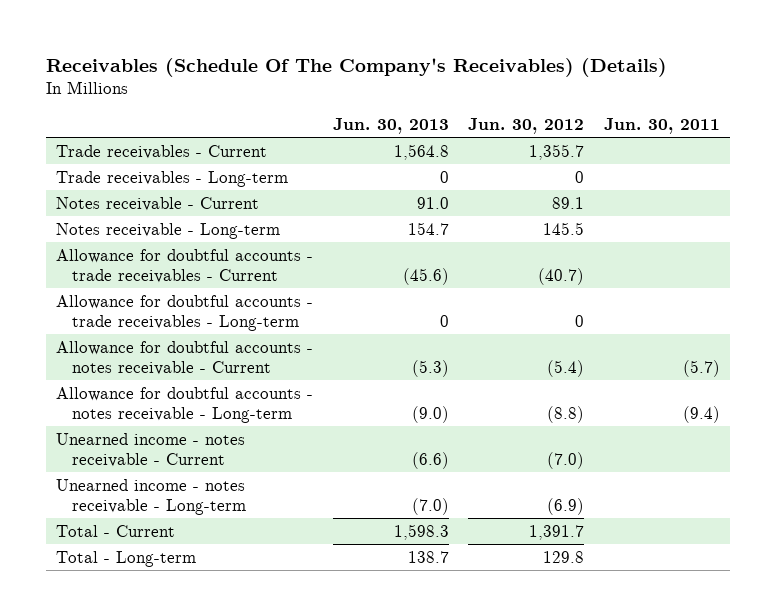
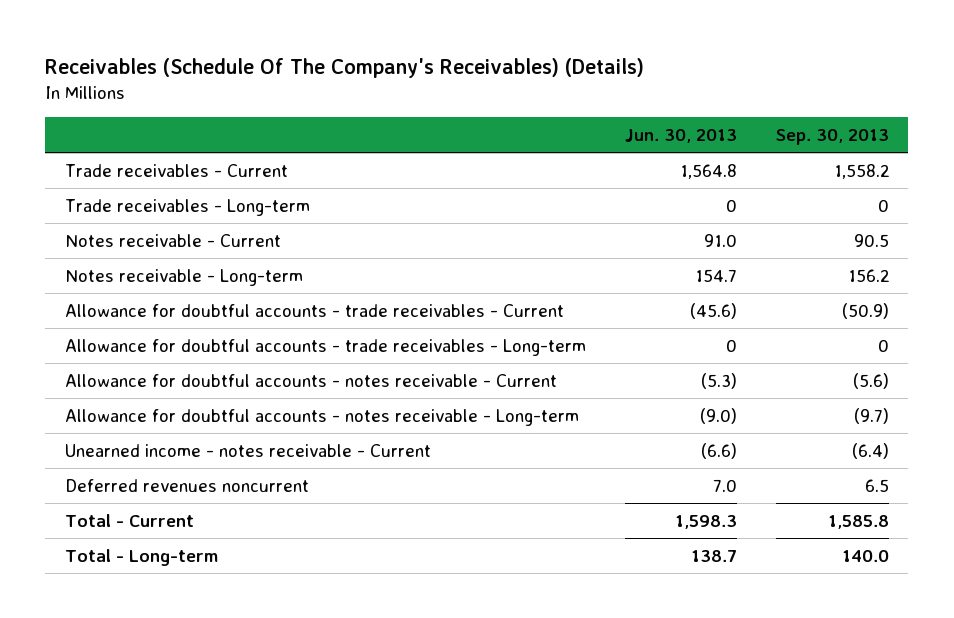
- | Jun. 30, 2013 | Jun. 30, 2012 | Jun. 30, 2011
+ | Jun. 30, 2013 | Sep. 30, 2013
- Unearned income - notes receivable - Long-term | (7.0) | (6.9) |
+ Deferred revenues noncurrent | 7.0 | 6.5

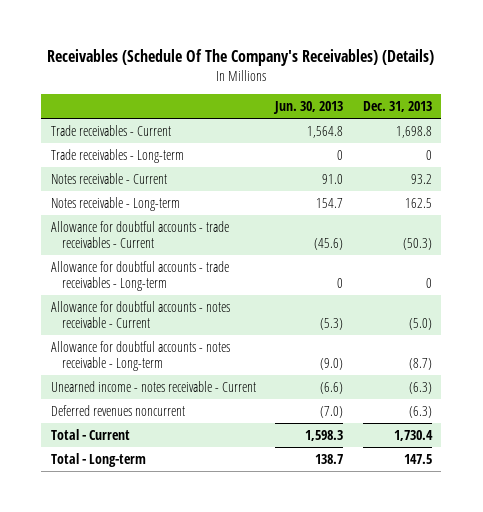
- | Jun. 30, 2013 | Sep. 30, 2013
+ | Jun. 30, 2013 | Dec. 31, 2013
- Deferred revenues noncurrent | 7.0 | 6.5
+ Deferred revenues noncurrent | (7.0) | (6.3)

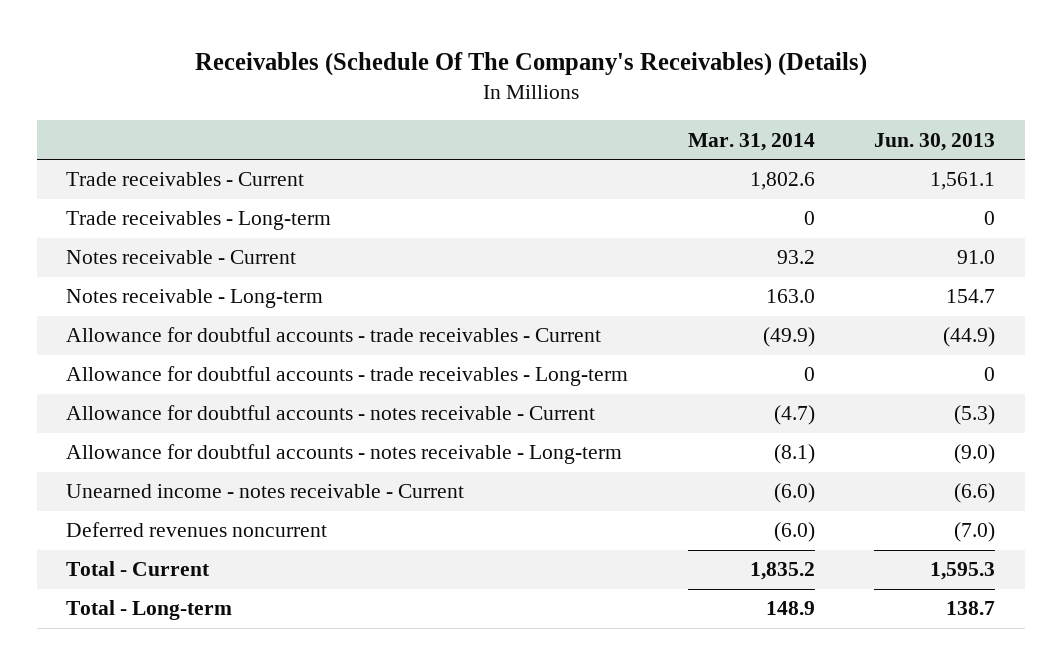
- | Jun. 30, 2013 | Dec. 31, 2013
+ | Mar. 31, 2014 | Jun. 30, 2013
- Trade receivables - Current | 1,564.8 | 1,698.8
+ Trade receivables - Current | 1,802.6 | 1,561.1
- Allowance for doubtful accounts - trade receivables - Current | (45.6) | (50.3)
+ Allowance for doubtful accounts - trade receivables - Current | (49.9) | (44.9)
- Total - Current | 1,598.3 | 1,730.4
+ Total - Current | 1,835.2 | 1,595.3

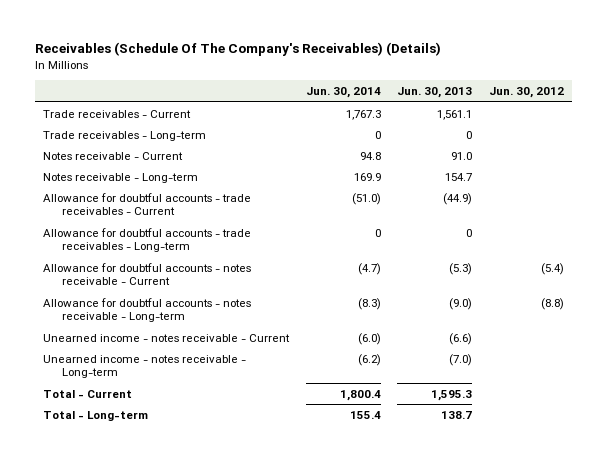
- | Mar. 31, 2014 | Jun. 30, 2013
+ | Jun. 30, 2014 | Jun. 30, 2013 | Jun. 30, 2012
- Deferred revenues noncurrent | (6.0) | (7.0)
+ Unearned income - notes receivable - Long-term | (6.2) | (7.0) |

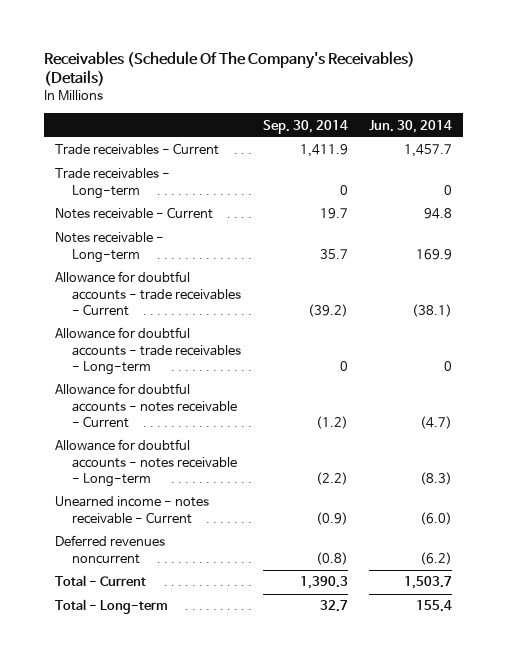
- | Jun. 30, 2014 | Jun. 30, 2013 | Jun. 30, 2012
+ | Sep. 30, 2014 | Jun. 30, 2014
- Trade receivables - Current | 1,767.3 | 1,561.1 |
+ Trade receivables - Current | 1,411.9 | 1,457.7
- Allowance for doubtful accounts - trade receivables - Current | (51.0) | (44.9) |
+ Allowance for doubtful accounts - trade receivables - Current | (39.2) | (38.1)
- Unearned income - notes receivable - Long-term | (6.2) | (7.0) |
- Total - Current | 1,800.4 | 1,595.3 |
+ Deferred revenues noncurrent | (0.8) | (6.2)
+ Total - Current | 1,390.3 | 1,503.7

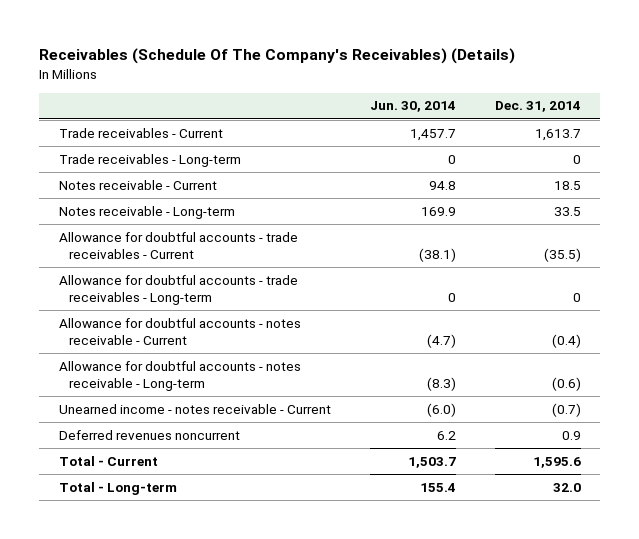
- | Sep. 30, 2014 | Jun. 30, 2014
+ | Jun. 30, 2014 | Dec. 31, 2014
- Deferred revenues noncurrent | (0.8) | (6.2)
+ Deferred revenues noncurrent | 6.2 | 0.9

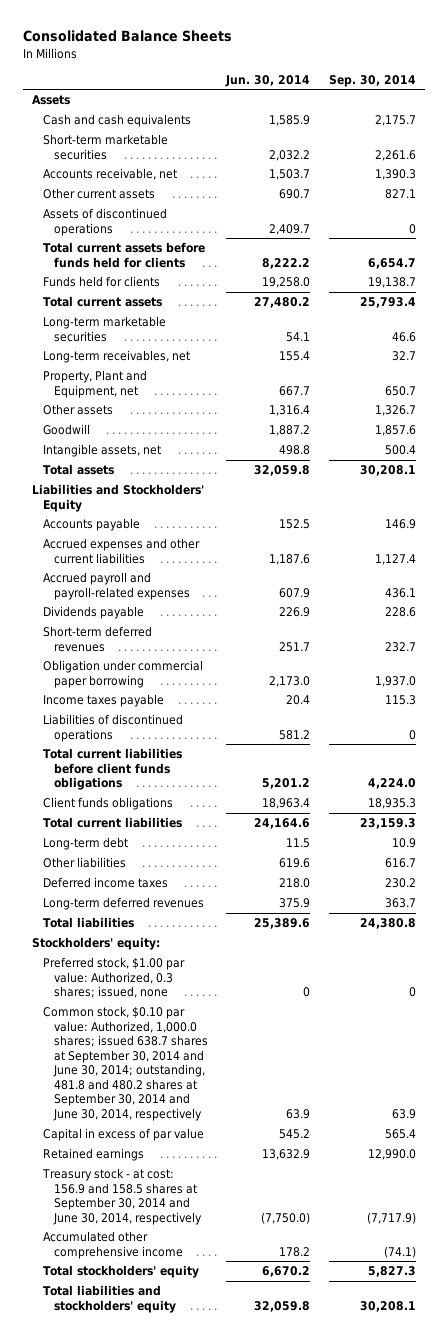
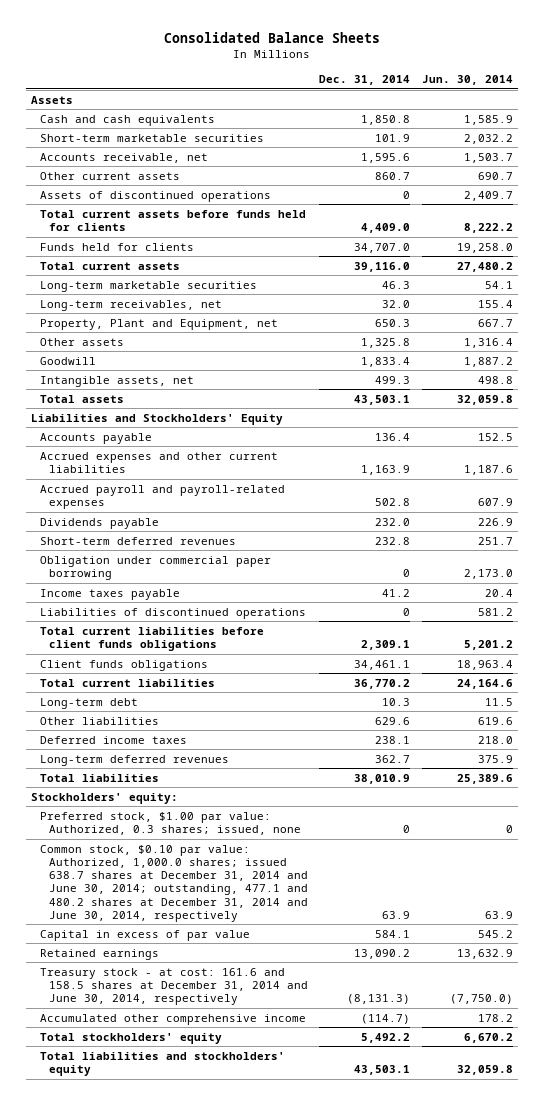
- | Jun. 30, 2014 | Sep. 30, 2014
+ | Dec. 31, 2014 | Jun. 30, 2014
- Common stock, $0.10 par value: Authorized, 1,000.0 shares; issued 638.7 shares at September 30, 2014 and June 30, 2014; outstanding, 481.8 and 480.2 shares at September 30, 2014 and June 30, 2014, respectively | 63.9 | 63.9
+ Common stock, $0.10 par value: Authorized, 1,000.0 shares; issued 638.7 shares at December 31, 2014 and June 30, 2014; outstanding, 477.1 and 480.2 shares at December 31, 2014 and June 30, 2014, respectively | 63.9 | 63.9
- Treasury stock - at cost: 156.9 and 158.5 shares at September 30, 2014 and June 30, 2014, respectively | (7,750.0) | (7,717.9)
+ Treasury stock - at cost: 161.6 and 158.5 shares at December 31, 2014 and June 30, 2014, respectively | (8,131.3) | (7,750.0)

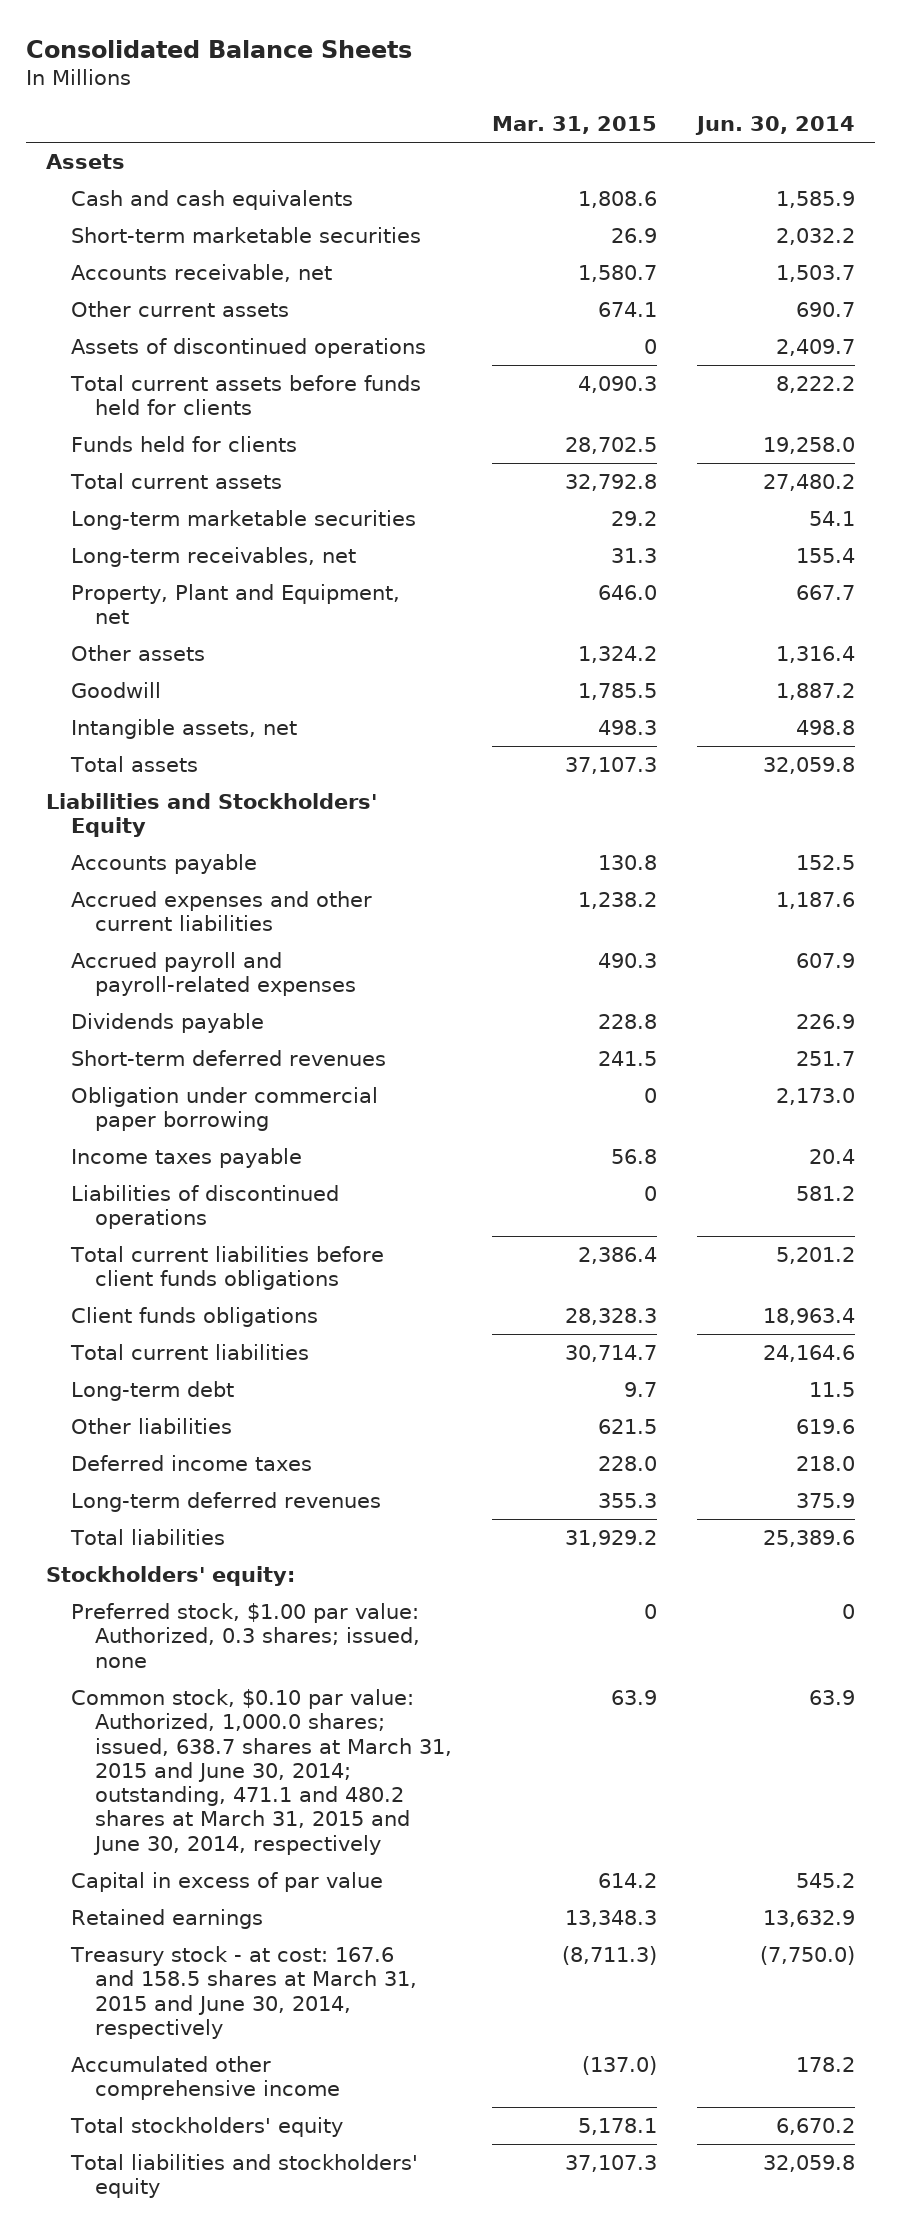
- | Dec. 31, 2014 | Jun. 30, 2014
+ | Mar. 31, 2015 | Jun. 30, 2014
- Common stock, $0.10 par value: Authorized, 1,000.0 shares; issued 638.7 shares at December 31, 2014 and June 30, 2014; outstanding, 477.1 and 480.2 shares at December 31, 2014 and June 30, 2014, respectively | 63.9 | 63.9
+ Common stock, $0.10 par value: Authorized, 1,000.0 shares; issued, 638.7 shares at March 31, 2015 and June 30, 2014; outstanding, 471.1 and 480.2 shares at March 31, 2015 and June 30, 2014, respectively | 63.9 | 63.9
- Treasury stock - at cost: 161.6 and 158.5 shares at December 31, 2014 and June 30, 2014, respectively | (8,131.3) | (7,750.0)
+ Treasury stock - at cost: 167.6 and 158.5 shares at March 31, 2015 and June 30, 2014, respectively | (8,711.3) | (7,750.0)

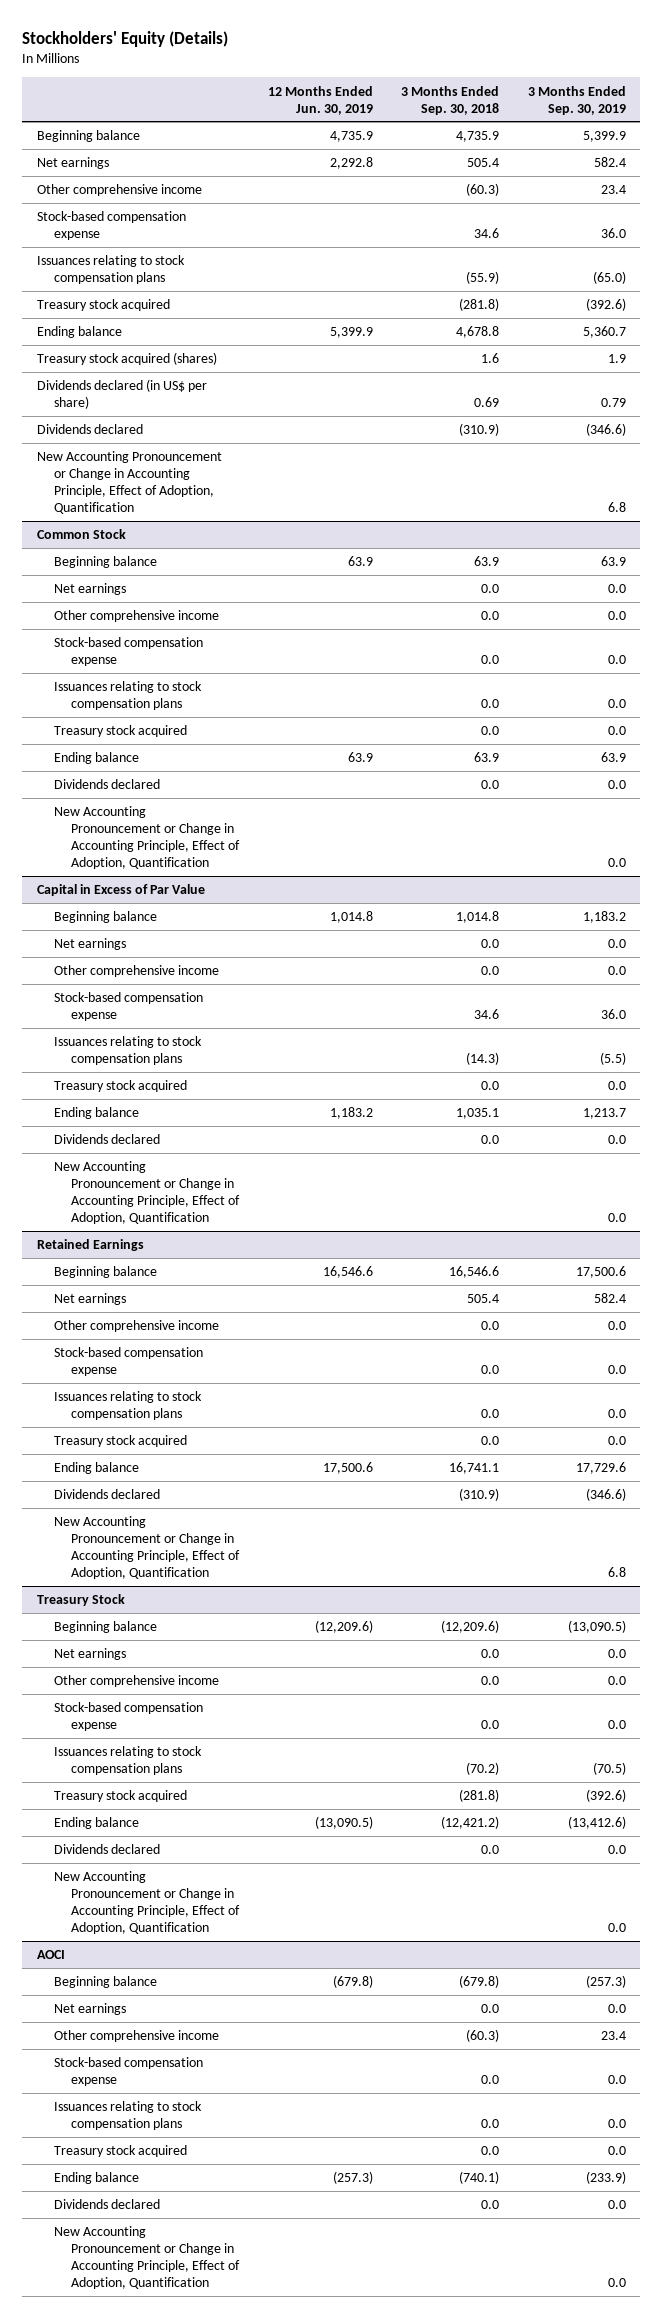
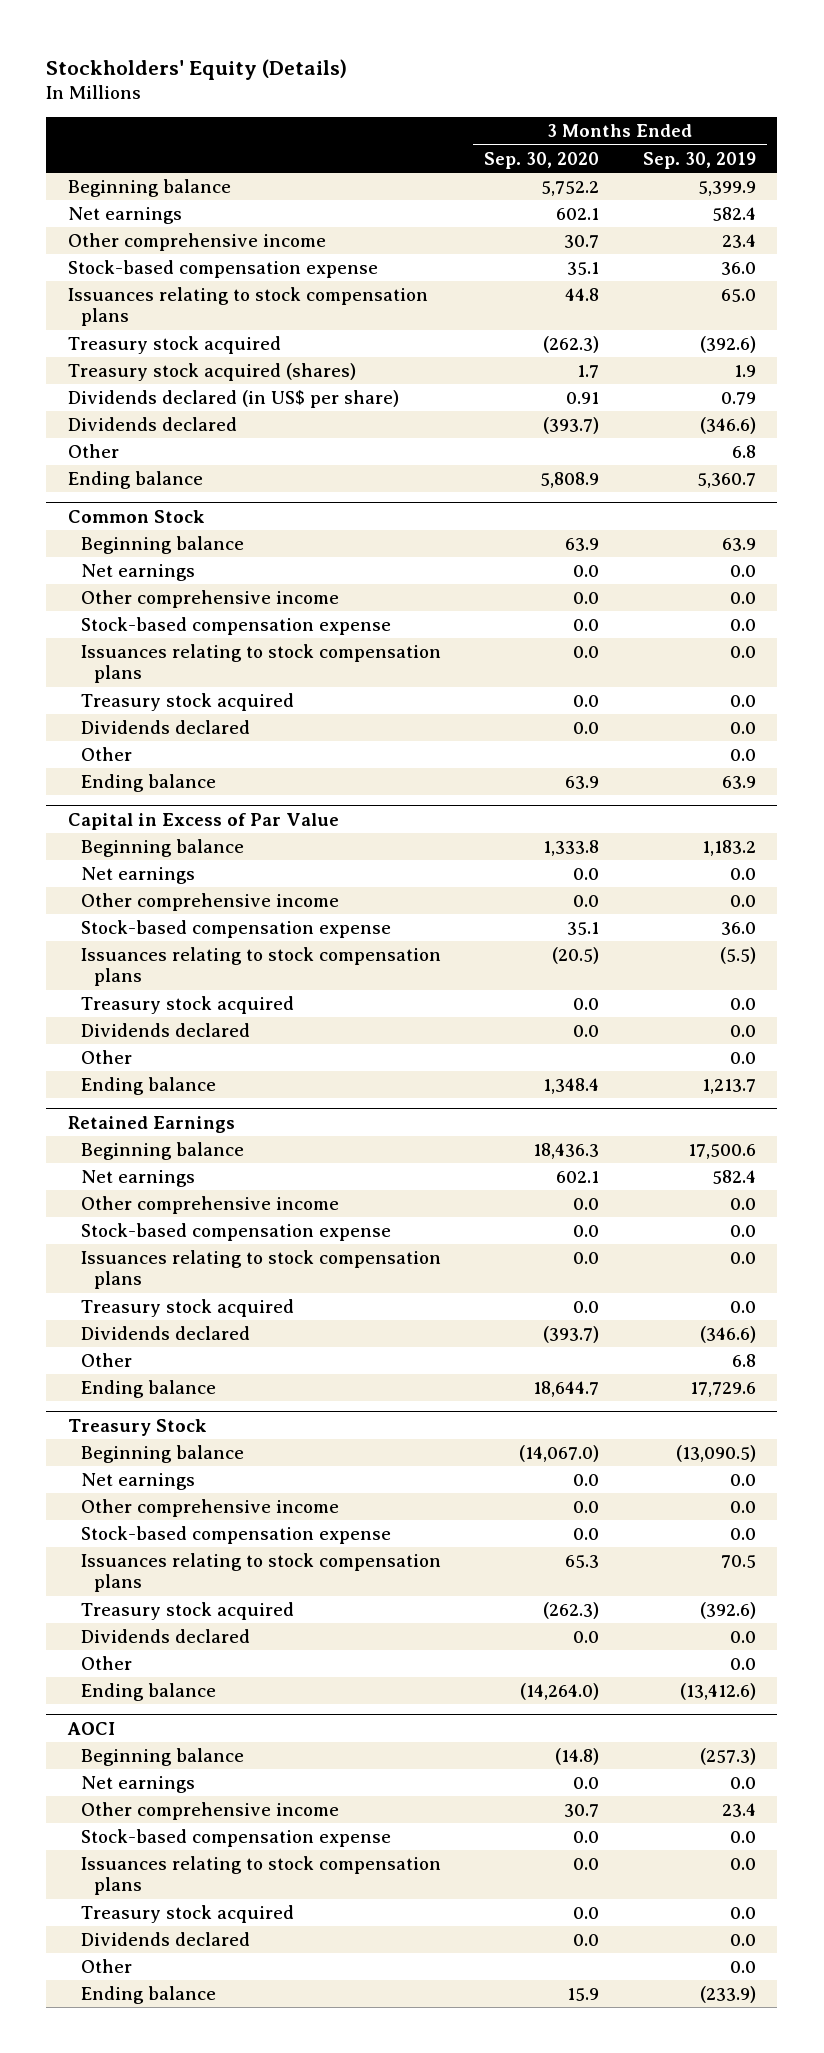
- | 12 Months Ended Jun. 30, 2019 | 3 Months Ended Sep. 30, 2018 | 3 Months Ended Sep. 30, 2019
+ | 3 Months Ended Sep. 30, 2020 | 3 Months Ended Sep. 30, 2019
- Issuances relating to stock compensation plans | | (55.9) | (65.0)
+ Issuances relating to stock compensation plans | 44.8 | 65.0
- New Accounting Pronouncement or Change in Accounting Principle, Effect of Adoption, Quantification | | | 6.8
+ Other | | 6.8
moved down: Ending balance | 5,808.9 | 5,360.7
@ Common Stock
- New Accounting Pronouncement or Change in Accounting Principle, Effect of Adoption, Quantification | | | 0.0
+ Other | | 0.0
moved down: Ending balance | 63.9 | 63.9
@ Capital in Excess of Par Value
- New Accounting Pronouncement or Change in Accounting Principle, Effect of Adoption, Quantification | | | 0.0
+ Other | | 0.0
moved down: Ending balance | 1,348.4 | 1,213.7
@ Retained Earnings
- New Accounting Pronouncement or Change in Accounting Principle, Effect of Adoption, Quantification | | | 6.8
+ Other | | 6.8
moved down: Ending balance | 18,644.7 | 17,729.6
@ Treasury Stock
- Issuances relating to stock compensation plans | | (70.2) | (70.5)
+ Issuances relating to stock compensation plans | 65.3 | 70.5
- New Accounting Pronouncement or Change in Accounting Principle, Effect of Adoption, Quantification | | | 0.0
+ Other | | 0.0
moved down: Ending balance | (14,264.0) | (13,412.6)
@ AOCI
- New Accounting Pronouncement or Change in Accounting Principle, Effect of Adoption, Quantification | | | 0.0
+ Other | | 0.0
moved down: Ending balance | 15.9 | (233.9)

